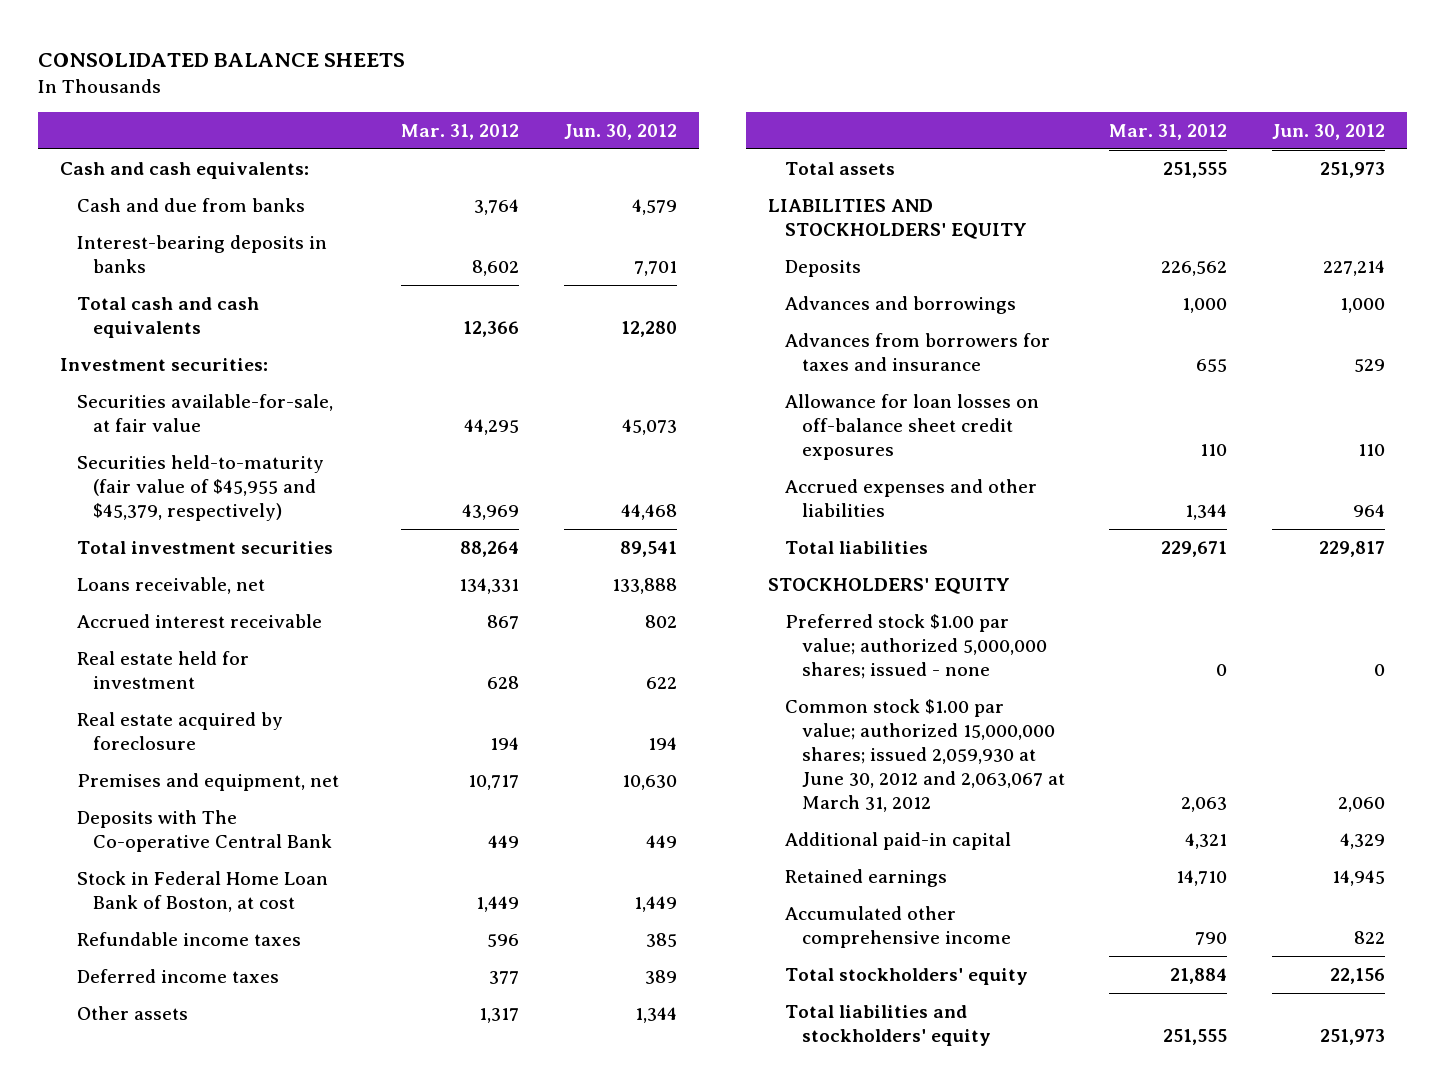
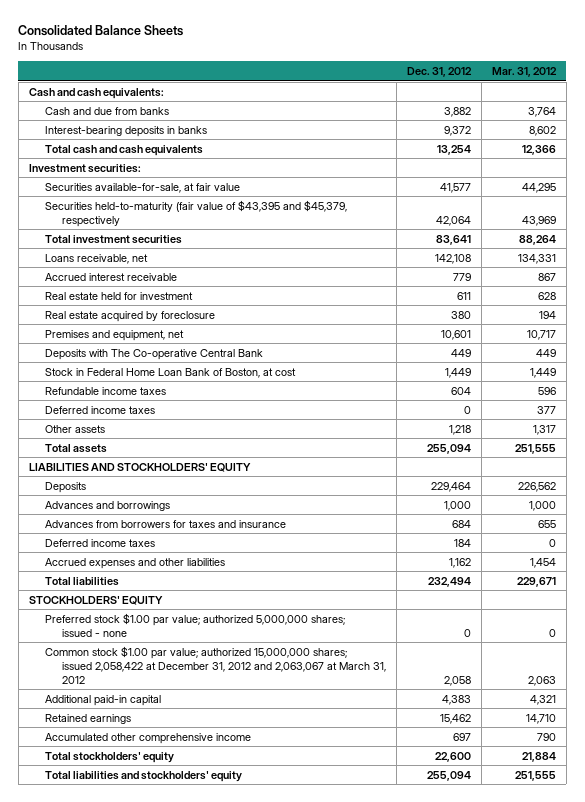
- CONSOLIDATED BALANCE SHEETS
+ Consolidated Balance Sheets
- | Mar. 31, 2012 | Jun. 30, 2012
+ | Dec. 31, 2012 | Mar. 31, 2012
- Securities held-to-maturity (fair value of $45,955 and $45,379, respectively) | 43,969 | 44,468
+ Securities held-to-maturity (fair value of $43,395 and $45,379, respectively | 42,064 | 43,969
- Allowance for loan losses on off-balance sheet credit exposures | 110 | 110
- Accrued expenses and other liabilities | 1,344 | 964
+ Deferred income taxes | 184 | 0
+ Accrued expenses and other liabilities | 1,162 | 1,454
- Common stock $1.00 par value; authorized 15,000,000 shares; issued 2,059,930 at June 30, 2012 and 2,063,067 at March 31, 2012 | 2,063 | 2,060
+ Common stock $1.00 par value; authorized 15,000,000 shares; issued 2,058,422 at December 31, 2012 and 2,063,067 at March 31, 2012 | 2,058 | 2,063

